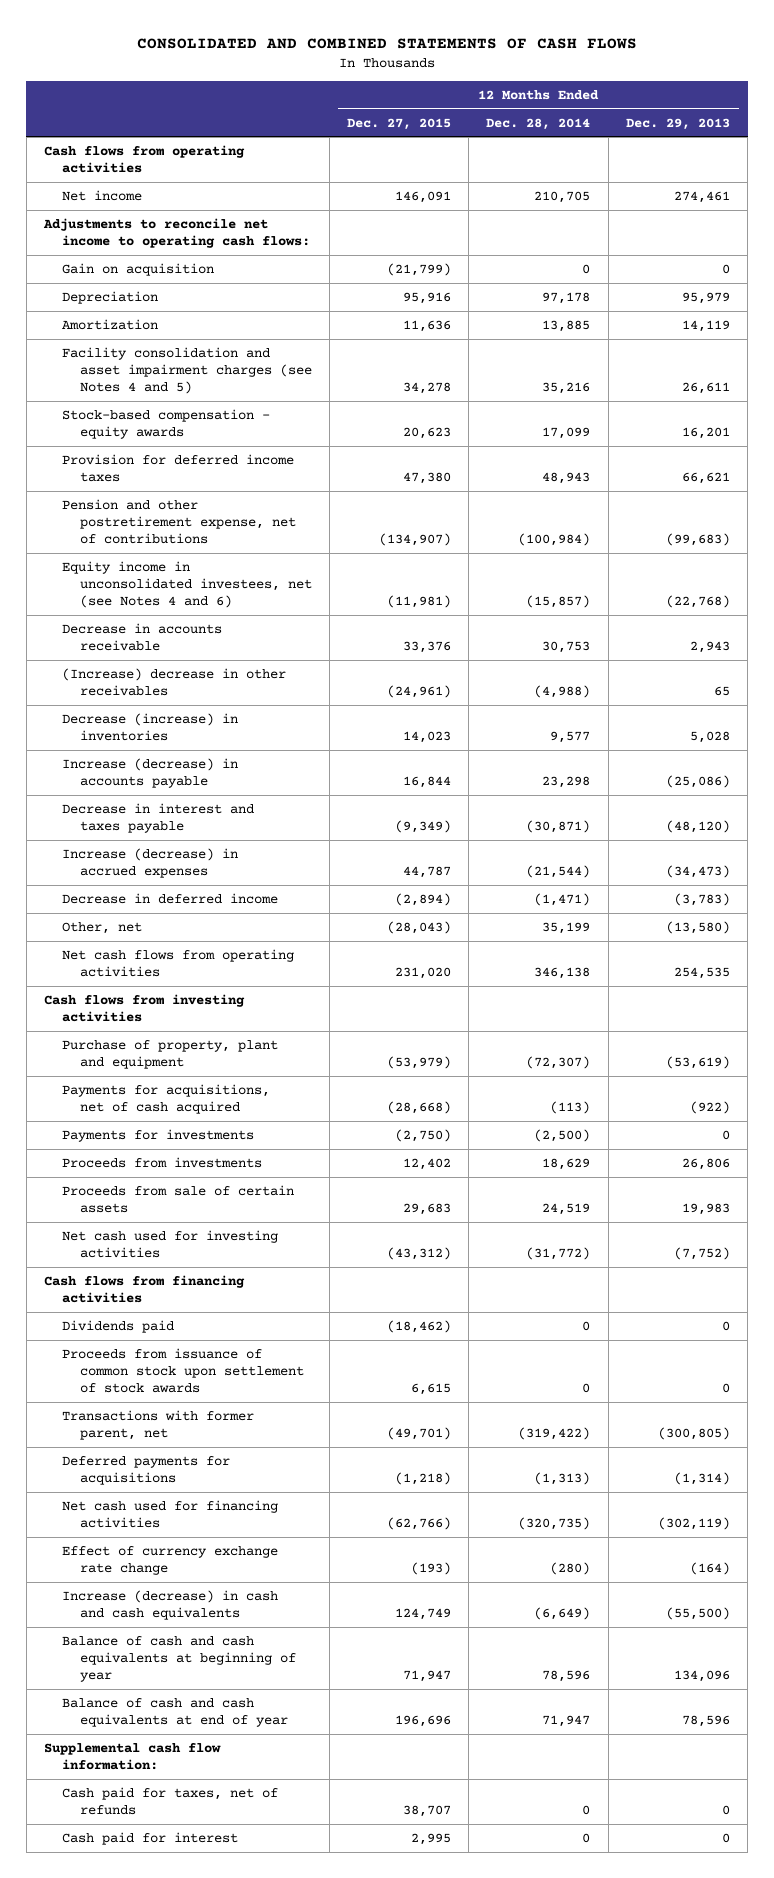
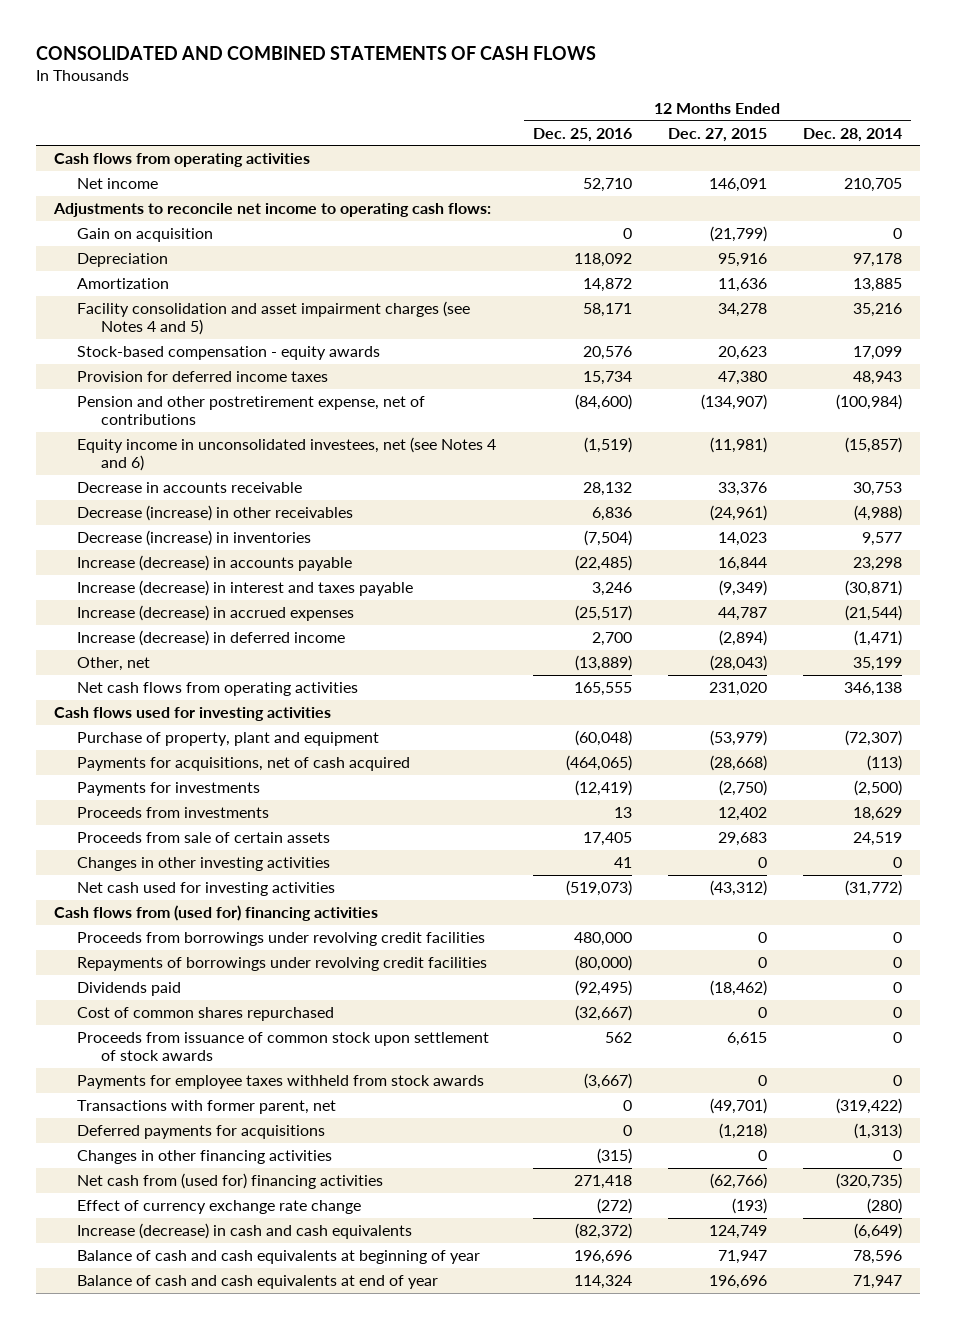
- | 12 Months Ended Dec. 27, 2015 | 12 Months Ended Dec. 28, 2014 | 12 Months Ended Dec. 29, 2013
+ | 12 Months Ended Dec. 25, 2016 | 12 Months Ended Dec. 27, 2015 | 12 Months Ended Dec. 28, 2014
- (Increase) decrease in other receivables | (24,961) | (4,988) | 65
+ Decrease (increase) in other receivables | 6,836 | (24,961) | (4,988)
- Decrease in interest and taxes payable | (9,349) | (30,871) | (48,120)
+ Increase (decrease) in interest and taxes payable | 3,246 | (9,349) | (30,871)
- Decrease in deferred income | (2,894) | (1,471) | (3,783)
+ Increase (decrease) in deferred income | 2,700 | (2,894) | (1,471)
- Cash flows from investing activities
+ Cash flows used for investing activities
+ Changes in other investing activities | 41 | 0 | 0
- Cash flows from financing activities
+ Cash flows from (used for) financing activities
+ Proceeds from borrowings under revolving credit facilities | 480,000 | 0 | 0
+ Repayments of borrowings under revolving credit facilities | (80,000) | 0 | 0
+ Cost of common shares repurchased | (32,667) | 0 | 0
+ Payments for employee taxes withheld from stock awards | (3,667) | 0 | 0
- Net cash used for financing activities | (62,766) | (320,735) | (302,119)
+ Changes in other financing activities | (315) | 0 | 0
+ Net cash from (used for) financing activities | 271,418 | (62,766) | (320,735)
- Supplemental cash flow information:
- Cash paid for taxes, net of refunds | 38,707 | 0 | 0
- Cash paid for interest | 2,995 | 0 | 0

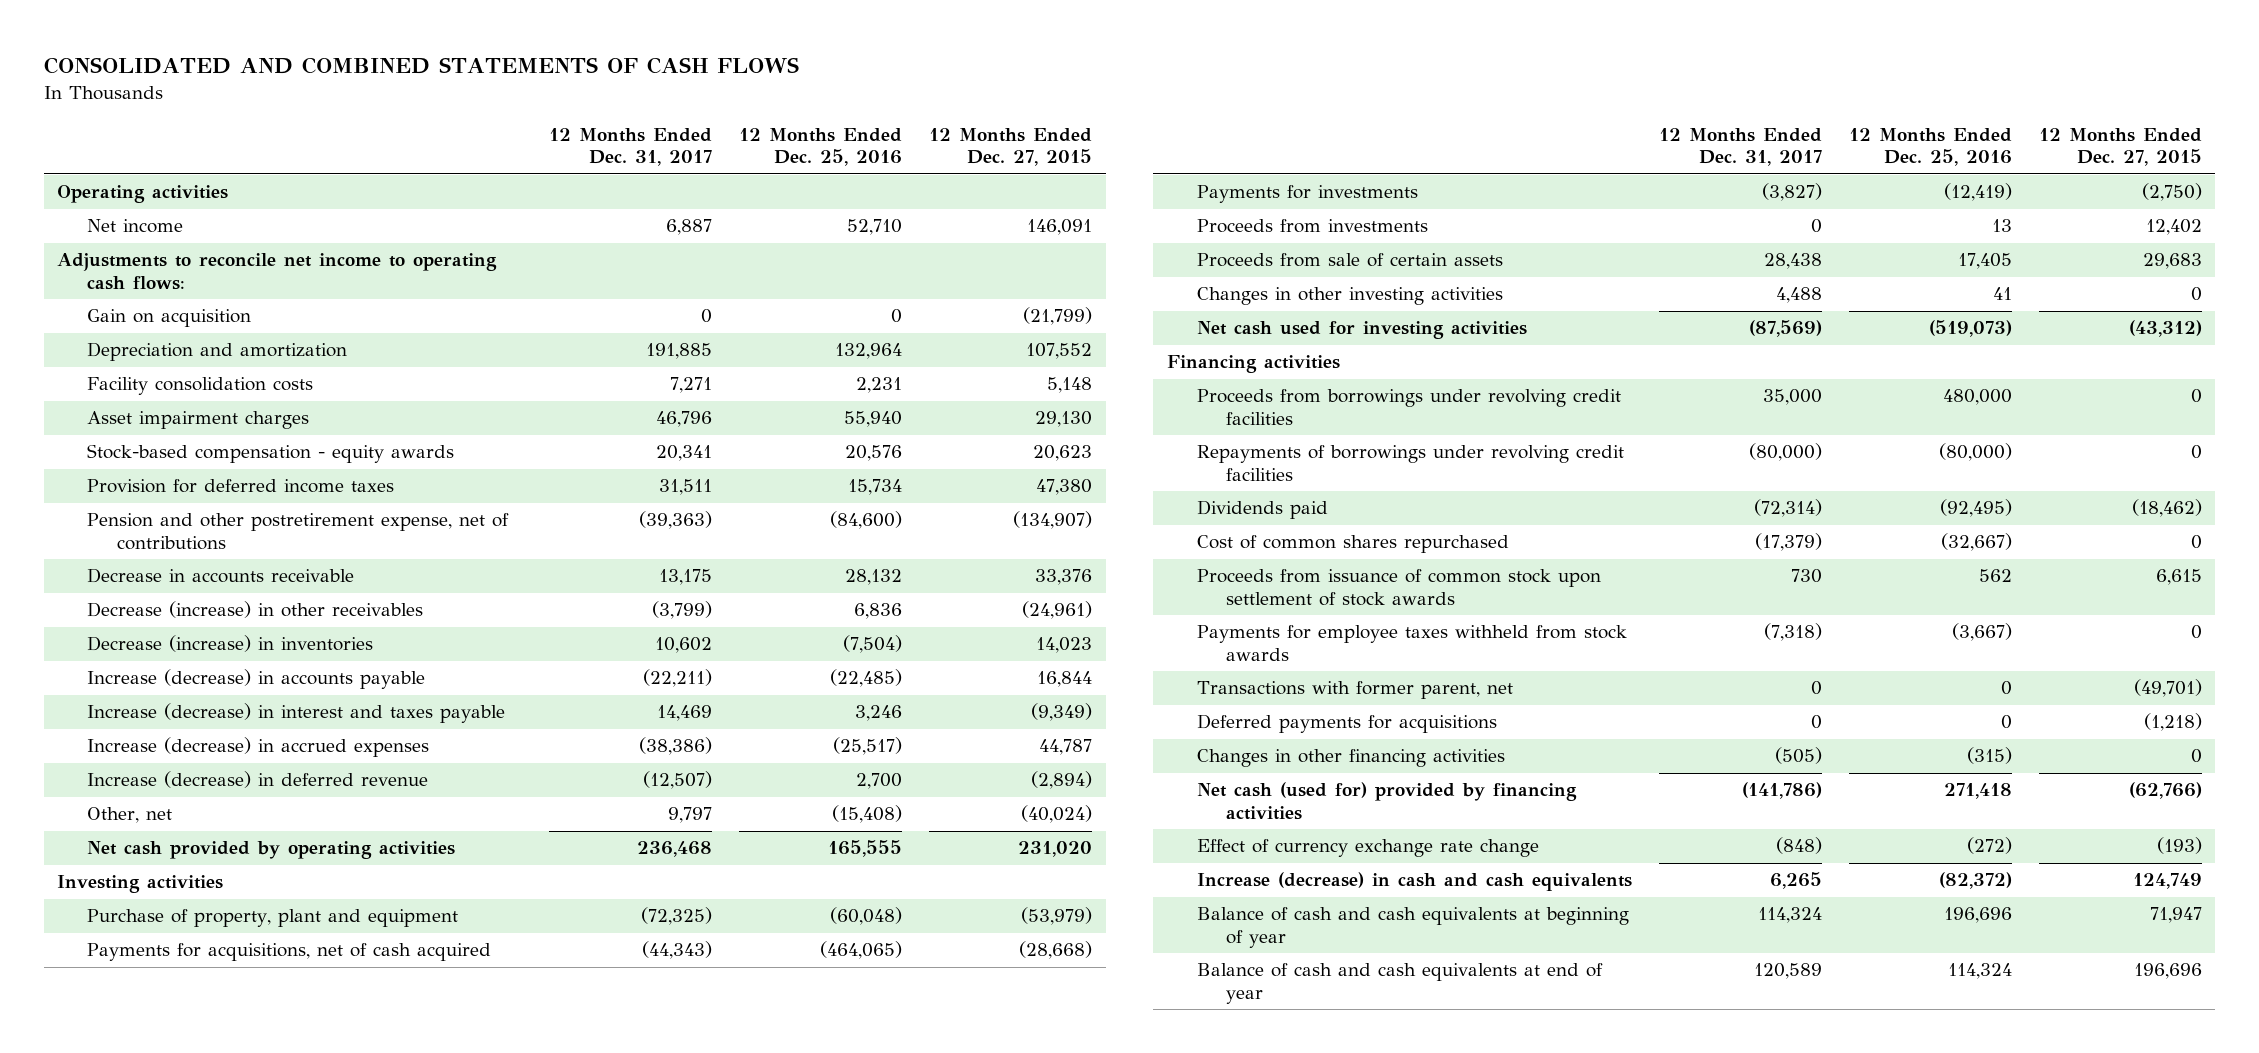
- | 12 Months Ended Dec. 25, 2016 | 12 Months Ended Dec. 27, 2015 | 12 Months Ended Dec. 28, 2014
+ | 12 Months Ended Dec. 31, 2017 | 12 Months Ended Dec. 25, 2016 | 12 Months Ended Dec. 27, 2015
- Cash flows from operating activities
+ Operating activities
- Depreciation | 118,092 | 95,916 | 97,178
- Amortization | 14,872 | 11,636 | 13,885
- Facility consolidation and asset impairment charges (see Notes 4 and 5) | 58,171 | 34,278 | 35,216
+ Depreciation and amortization | 191,885 | 132,964 | 107,552
+ Facility consolidation costs | 7,271 | 2,231 | 5,148
+ Asset impairment charges | 46,796 | 55,940 | 29,130
- Equity income in unconsolidated investees, net (see Notes 4 and 6) | (1,519) | (11,981) | (15,857)
- Increase (decrease) in deferred income | 2,700 | (2,894) | (1,471)
- Other, net | (13,889) | (28,043) | 35,199
- Net cash flows from operating activities | 165,555 | 231,020 | 346,138
- Cash flows used for investing activities
+ Increase (decrease) in deferred revenue | (12,507) | 2,700 | (2,894)
+ Other, net | 9,797 | (15,408) | (40,024)
+ Net cash provided by operating activities | 236,468 | 165,555 | 231,020
+ Investing activities
- Cash flows from (used for) financing activities
+ Financing activities
- Net cash from (used for) financing activities | 271,418 | (62,766) | (320,735)
+ Net cash (used for) provided by financing activities | (141,786) | 271,418 | (62,766)

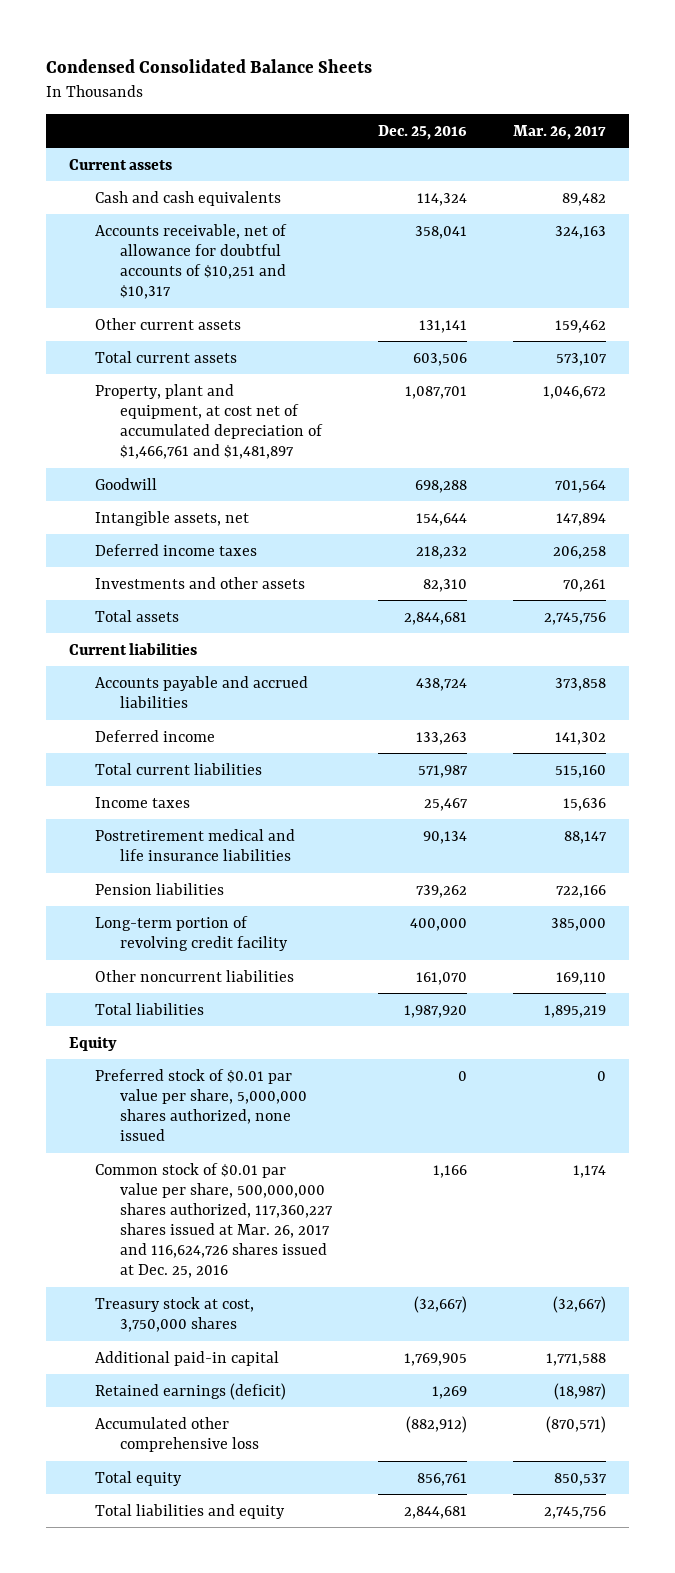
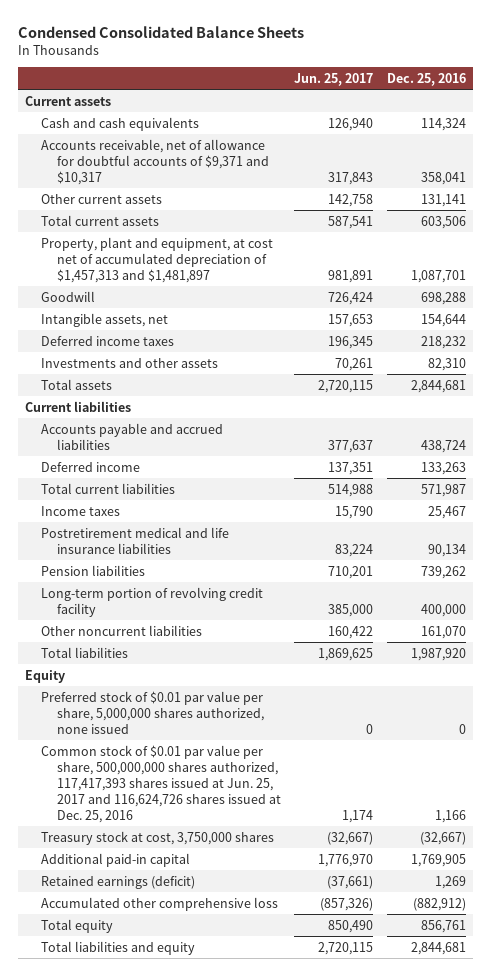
- | Dec. 25, 2016 | Mar. 26, 2017
+ | Jun. 25, 2017 | Dec. 25, 2016
- Accounts receivable, net of allowance for doubtful accounts of $10,251 and $10,317 | 358,041 | 324,163
+ Accounts receivable, net of allowance for doubtful accounts of $9,371 and $10,317 | 317,843 | 358,041
- Property, plant and equipment, at cost net of accumulated depreciation of $1,466,761 and $1,481,897 | 1,087,701 | 1,046,672
+ Property, plant and equipment, at cost net of accumulated depreciation of $1,457,313 and $1,481,897 | 981,891 | 1,087,701
- Common stock of $0.01 par value per share, 500,000,000 shares authorized, 117,360,227 shares issued at Mar. 26, 2017 and 116,624,726 shares issued at Dec. 25, 2016 | 1,166 | 1,174
+ Common stock of $0.01 par value per share, 500,000,000 shares authorized, 117,417,393 shares issued at Jun. 25, 2017 and 116,624,726 shares issued at Dec. 25, 2016 | 1,174 | 1,166

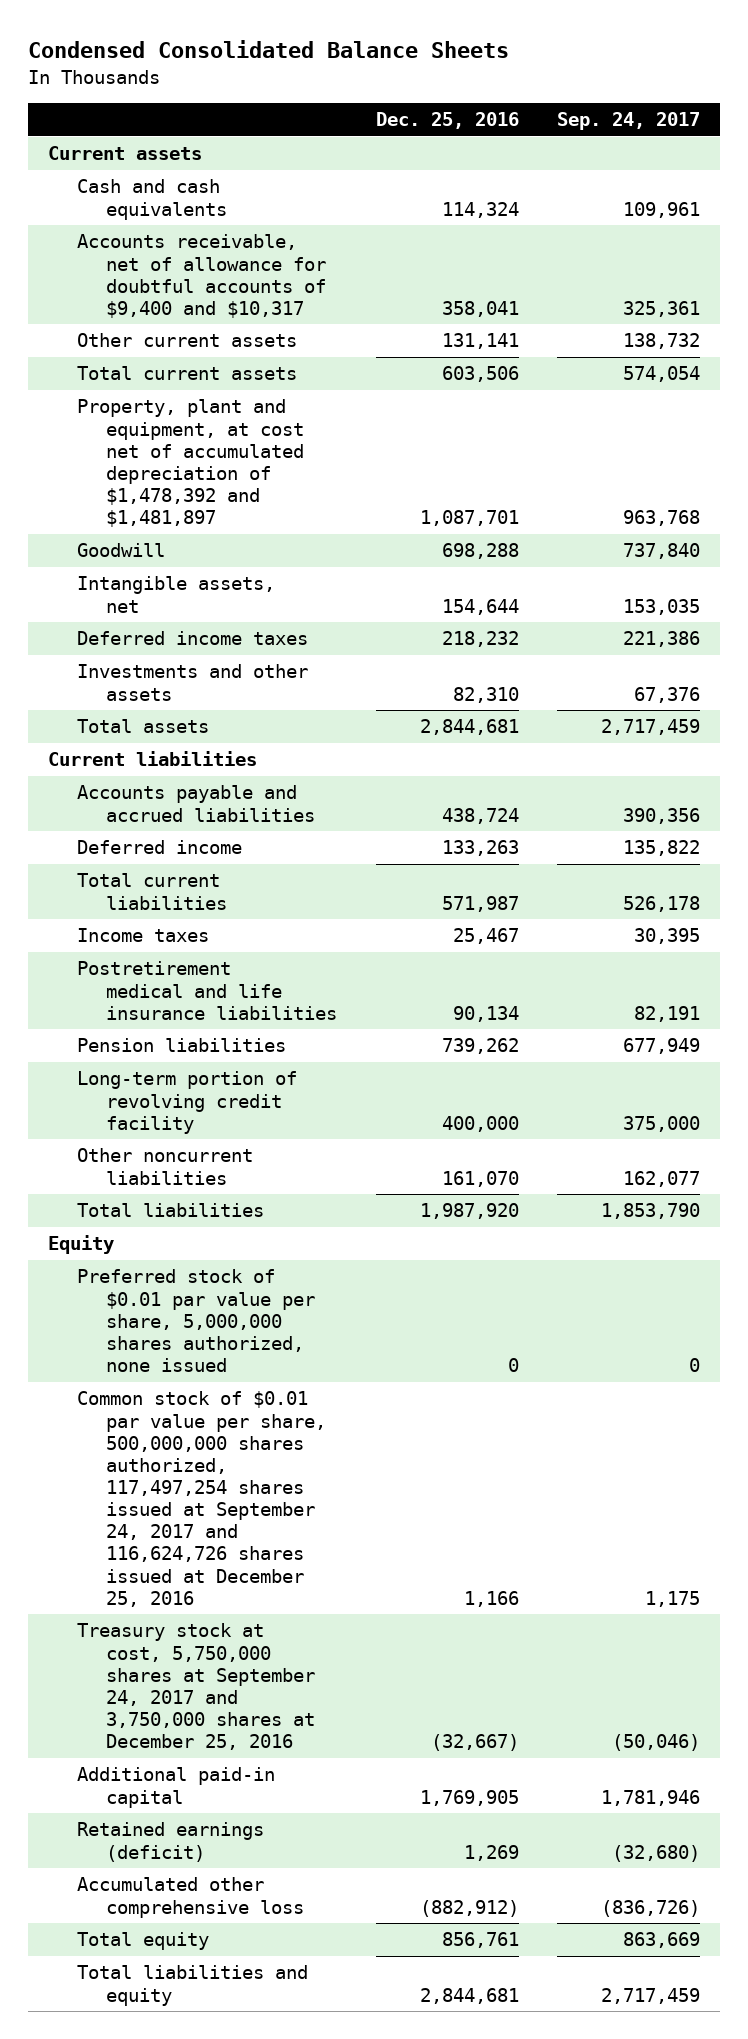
- | Jun. 25, 2017 | Dec. 25, 2016
+ | Dec. 25, 2016 | Sep. 24, 2017
- Accounts receivable, net of allowance for doubtful accounts of $9,371 and $10,317 | 317,843 | 358,041
+ Accounts receivable, net of allowance for doubtful accounts of $9,400 and $10,317 | 358,041 | 325,361
- Property, plant and equipment, at cost net of accumulated depreciation of $1,457,313 and $1,481,897 | 981,891 | 1,087,701
+ Property, plant and equipment, at cost net of accumulated depreciation of $1,478,392 and $1,481,897 | 1,087,701 | 963,768
- Common stock of $0.01 par value per share, 500,000,000 shares authorized, 117,417,393 shares issued at Jun. 25, 2017 and 116,624,726 shares issued at Dec. 25, 2016 | 1,174 | 1,166
- Treasury stock at cost, 3,750,000 shares | (32,667) | (32,667)
+ Common stock of $0.01 par value per share, 500,000,000 shares authorized, 117,497,254 shares issued at September 24, 2017 and 116,624,726 shares issued at December 25, 2016 | 1,166 | 1,175
+ Treasury stock at cost, 5,750,000 shares at September 24, 2017 and 3,750,000 shares at December 25, 2016 | (32,667) | (50,046)

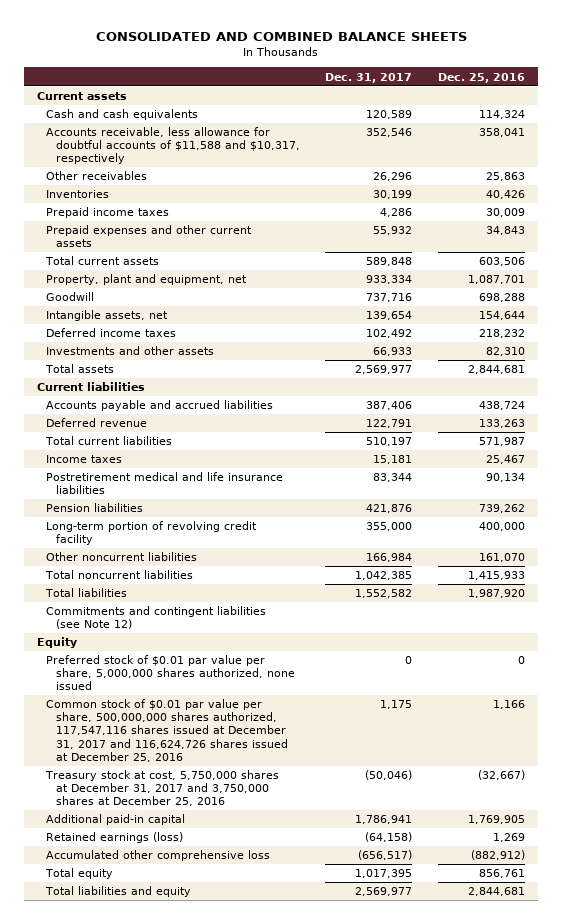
- Condensed Consolidated Balance Sheets
+ CONSOLIDATED AND COMBINED BALANCE SHEETS
- | Dec. 25, 2016 | Sep. 24, 2017
+ | Dec. 31, 2017 | Dec. 25, 2016
- Accounts receivable, net of allowance for doubtful accounts of $9,400 and $10,317 | 358,041 | 325,361
- Other current assets | 131,141 | 138,732
+ Accounts receivable, less allowance for doubtful accounts of $11,588 and $10,317, respectively | 352,546 | 358,041
+ Other receivables | 26,296 | 25,863
+ Inventories | 30,199 | 40,426
+ Prepaid income taxes | 4,286 | 30,009
+ Prepaid expenses and other current assets | 55,932 | 34,843
- Property, plant and equipment, at cost net of accumulated depreciation of $1,478,392 and $1,481,897 | 1,087,701 | 963,768
+ Property, plant and equipment, net | 933,334 | 1,087,701
- Deferred income | 133,263 | 135,822
+ Deferred revenue | 122,791 | 133,263
+ Total noncurrent liabilities | 1,042,385 | 1,415,933
+ Commitments and contingent liabilities (see Note 12)
- Common stock of $0.01 par value per share, 500,000,000 shares authorized, 117,497,254 shares issued at September 24, 2017 and 116,624,726 shares issued at December 25, 2016 | 1,166 | 1,175
- Treasury stock at cost, 5,750,000 shares at September 24, 2017 and 3,750,000 shares at December 25, 2016 | (32,667) | (50,046)
+ Common stock of $0.01 par value per share, 500,000,000 shares authorized, 117,547,116 shares issued at December 31, 2017 and 116,624,726 shares issued at December 25, 2016 | 1,175 | 1,166
+ Treasury stock at cost, 5,750,000 shares at December 31, 2017 and 3,750,000 shares at December 25, 2016 | (50,046) | (32,667)
- Retained earnings (deficit) | 1,269 | (32,680)
+ Retained earnings (loss) | (64,158) | 1,269

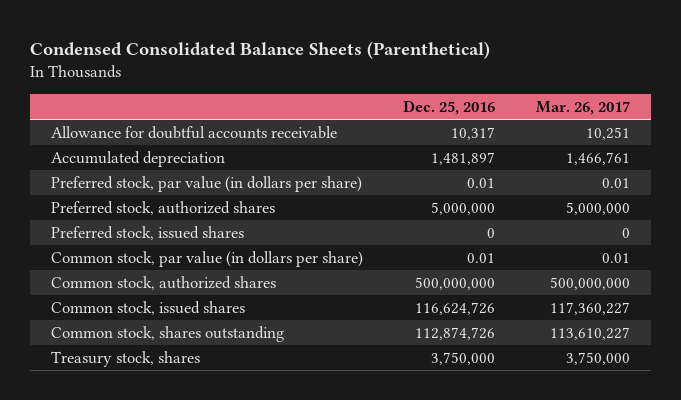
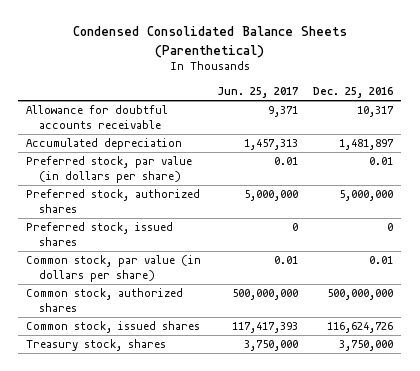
- | Dec. 25, 2016 | Mar. 26, 2017
+ | Jun. 25, 2017 | Dec. 25, 2016
- Common stock, shares outstanding | 112,874,726 | 113,610,227

